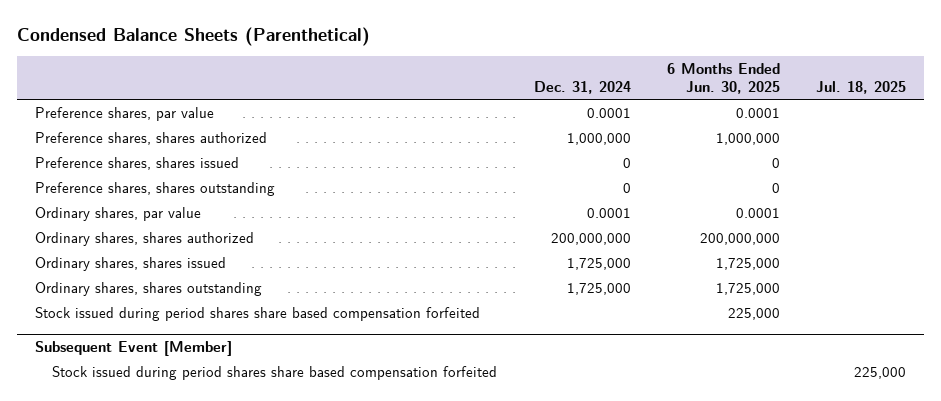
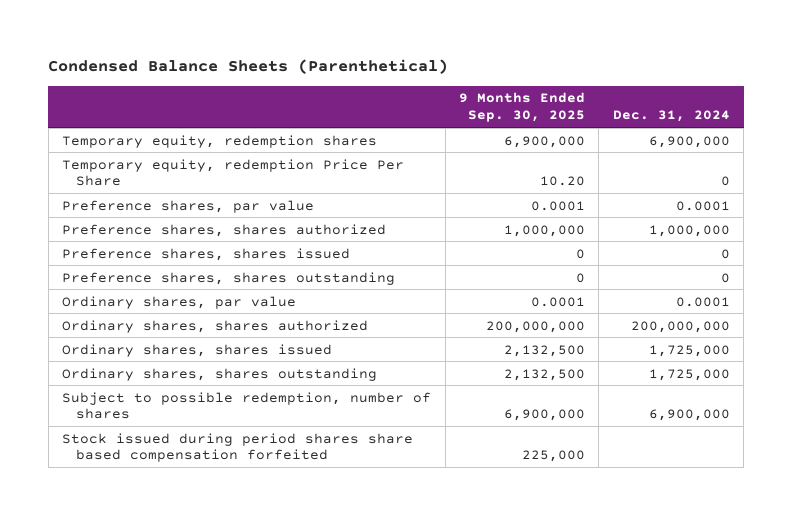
- | Dec. 31, 2024 | 6 Months Ended Jun. 30, 2025 | Jul. 18, 2025
+ | 9 Months Ended Sep. 30, 2025 | Dec. 31, 2024
+ Temporary equity, redemption shares | 6,900,000 | 6,900,000
+ Temporary equity, redemption Price Per Share | 10.20 | 0
- Stock issued during period shares share based compensation forfeited | | 225,000 |
- Subsequent Event [Member]
+ Subject to possible redemption, number of shares | 6,900,000 | 6,900,000

